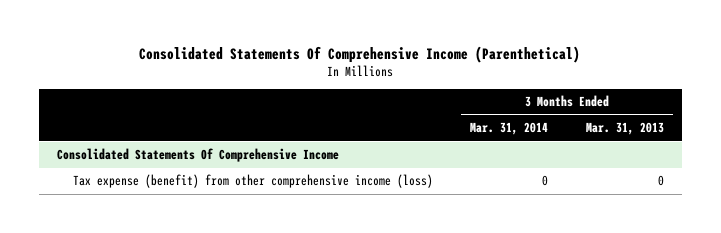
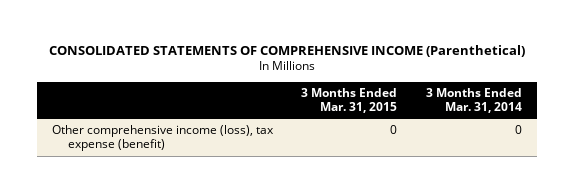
- Consolidated Statements Of Comprehensive Income (Parenthetical)
+ CONSOLIDATED STATEMENTS OF COMPREHENSIVE INCOME (Parenthetical)
- | 3 Months Ended Mar. 31, 2014 | 3 Months Ended Mar. 31, 2013
+ | 3 Months Ended Mar. 31, 2015 | 3 Months Ended Mar. 31, 2014
- Consolidated Statements Of Comprehensive Income
- Tax expense (benefit) from other comprehensive income (loss) | 0 | 0
+ Other comprehensive income (loss), tax expense (benefit) | 0 | 0

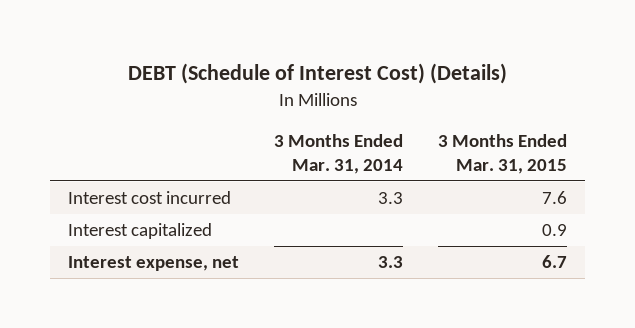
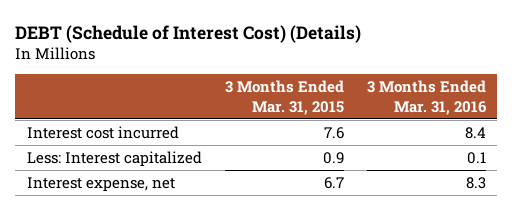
- | 3 Months Ended Mar. 31, 2014 | 3 Months Ended Mar. 31, 2015
+ | 3 Months Ended Mar. 31, 2015 | 3 Months Ended Mar. 31, 2016
- Interest capitalized | | 0.9
+ Less: Interest capitalized | 0.9 | 0.1

